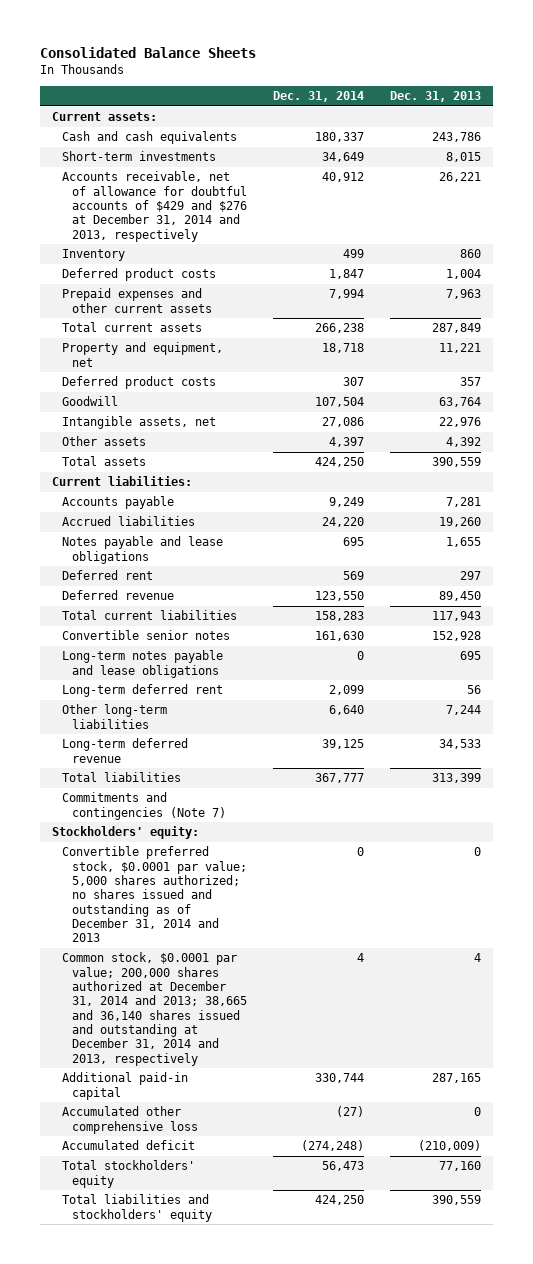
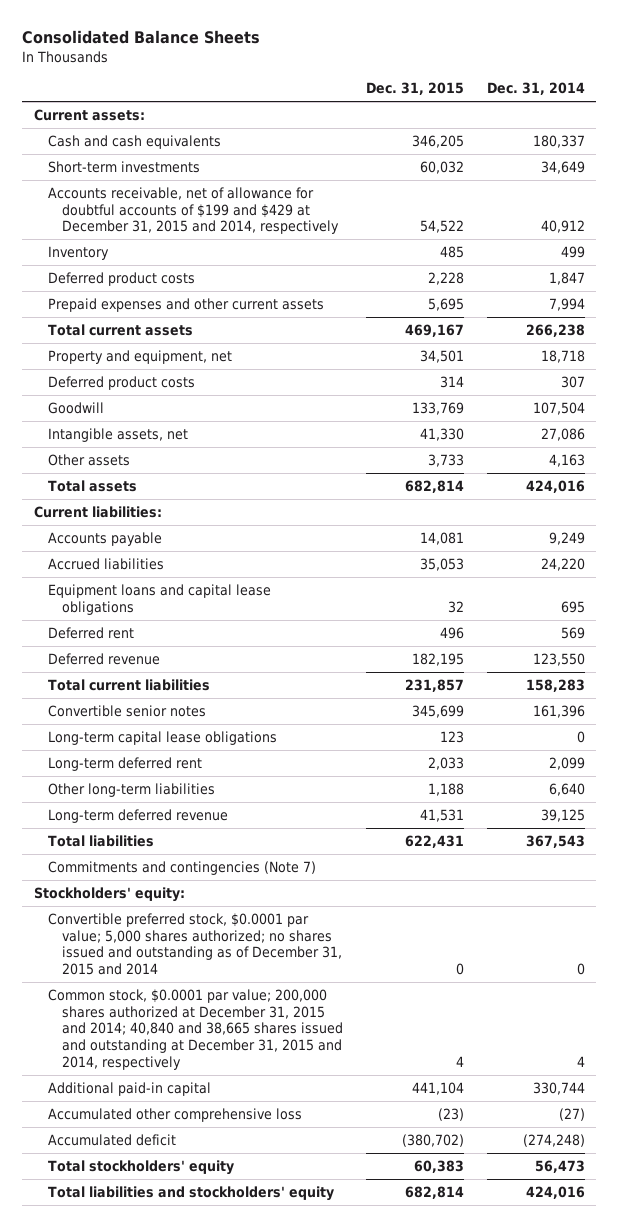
- | Dec. 31, 2014 | Dec. 31, 2013
+ | Dec. 31, 2015 | Dec. 31, 2014
- Accounts receivable, net of allowance for doubtful accounts of $429 and $276 at December 31, 2014 and 2013, respectively | 40,912 | 26,221
+ Accounts receivable, net of allowance for doubtful accounts of $199 and $429 at December 31, 2015 and 2014, respectively | 54,522 | 40,912
- Other assets | 4,397 | 4,392
- Total assets | 424,250 | 390,559
+ Other assets | 3,733 | 4,163
+ Total assets | 682,814 | 424,016
- Notes payable and lease obligations | 695 | 1,655
+ Equipment loans and capital lease obligations | 32 | 695
- Convertible senior notes | 161,630 | 152,928
- Long-term notes payable and lease obligations | 0 | 695
+ Convertible senior notes | 345,699 | 161,396
+ Long-term capital lease obligations | 123 | 0
- Total liabilities | 367,777 | 313,399
+ Total liabilities | 622,431 | 367,543
- Convertible preferred stock, $0.0001 par value; 5,000 shares authorized; no shares issued and outstanding as of December 31, 2014 and 2013 | 0 | 0
- Common stock, $0.0001 par value; 200,000 shares authorized at December 31, 2014 and 2013; 38,665 and 36,140 shares issued and outstanding at December 31, 2014 and 2013, respectively | 4 | 4
+ Convertible preferred stock, $0.0001 par value; 5,000 shares authorized; no shares issued and outstanding as of December 31, 2015 and 2014 | 0 | 0
+ Common stock, $0.0001 par value; 200,000 shares authorized at December 31, 2015 and 2014; 40,840 and 38,665 shares issued and outstanding at December 31, 2015 and 2014, respectively | 4 | 4
- Total liabilities and stockholders' equity | 424,250 | 390,559
+ Total liabilities and stockholders' equity | 682,814 | 424,016

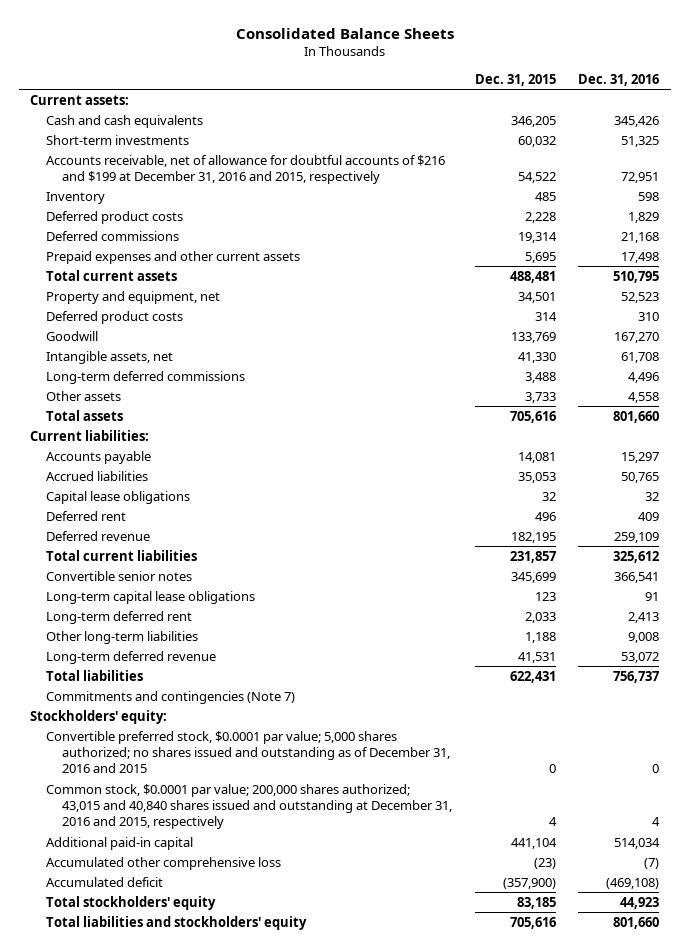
- | Dec. 31, 2015 | Dec. 31, 2014
+ | Dec. 31, 2015 | Dec. 31, 2016
- Accounts receivable, net of allowance for doubtful accounts of $199 and $429 at December 31, 2015 and 2014, respectively | 54,522 | 40,912
+ Accounts receivable, net of allowance for doubtful accounts of $216 and $199 at December 31, 2016 and 2015, respectively | 54,522 | 72,951
+ Deferred commissions | 19,314 | 21,168
- Total current assets | 469,167 | 266,238
+ Total current assets | 488,481 | 510,795
+ Long-term deferred commissions | 3,488 | 4,496
- Total assets | 682,814 | 424,016
+ Total assets | 705,616 | 801,660
- Equipment loans and capital lease obligations | 32 | 695
+ Capital lease obligations | 32 | 32
- Convertible preferred stock, $0.0001 par value; 5,000 shares authorized; no shares issued and outstanding as of December 31, 2015 and 2014 | 0 | 0
- Common stock, $0.0001 par value; 200,000 shares authorized at December 31, 2015 and 2014; 40,840 and 38,665 shares issued and outstanding at December 31, 2015 and 2014, respectively | 4 | 4
+ Convertible preferred stock, $0.0001 par value; 5,000 shares authorized; no shares issued and outstanding as of December 31, 2016 and 2015 | 0 | 0
+ Common stock, $0.0001 par value; 200,000 shares authorized; 43,015 and 40,840 shares issued and outstanding at December 31, 2016 and 2015, respectively | 4 | 4
- Accumulated deficit | (380,702) | (274,248)
- Total stockholders' equity | 60,383 | 56,473
- Total liabilities and stockholders' equity | 682,814 | 424,016
+ Accumulated deficit | (357,900) | (469,108)
+ Total stockholders' equity | 83,185 | 44,923
+ Total liabilities and stockholders' equity | 705,616 | 801,660

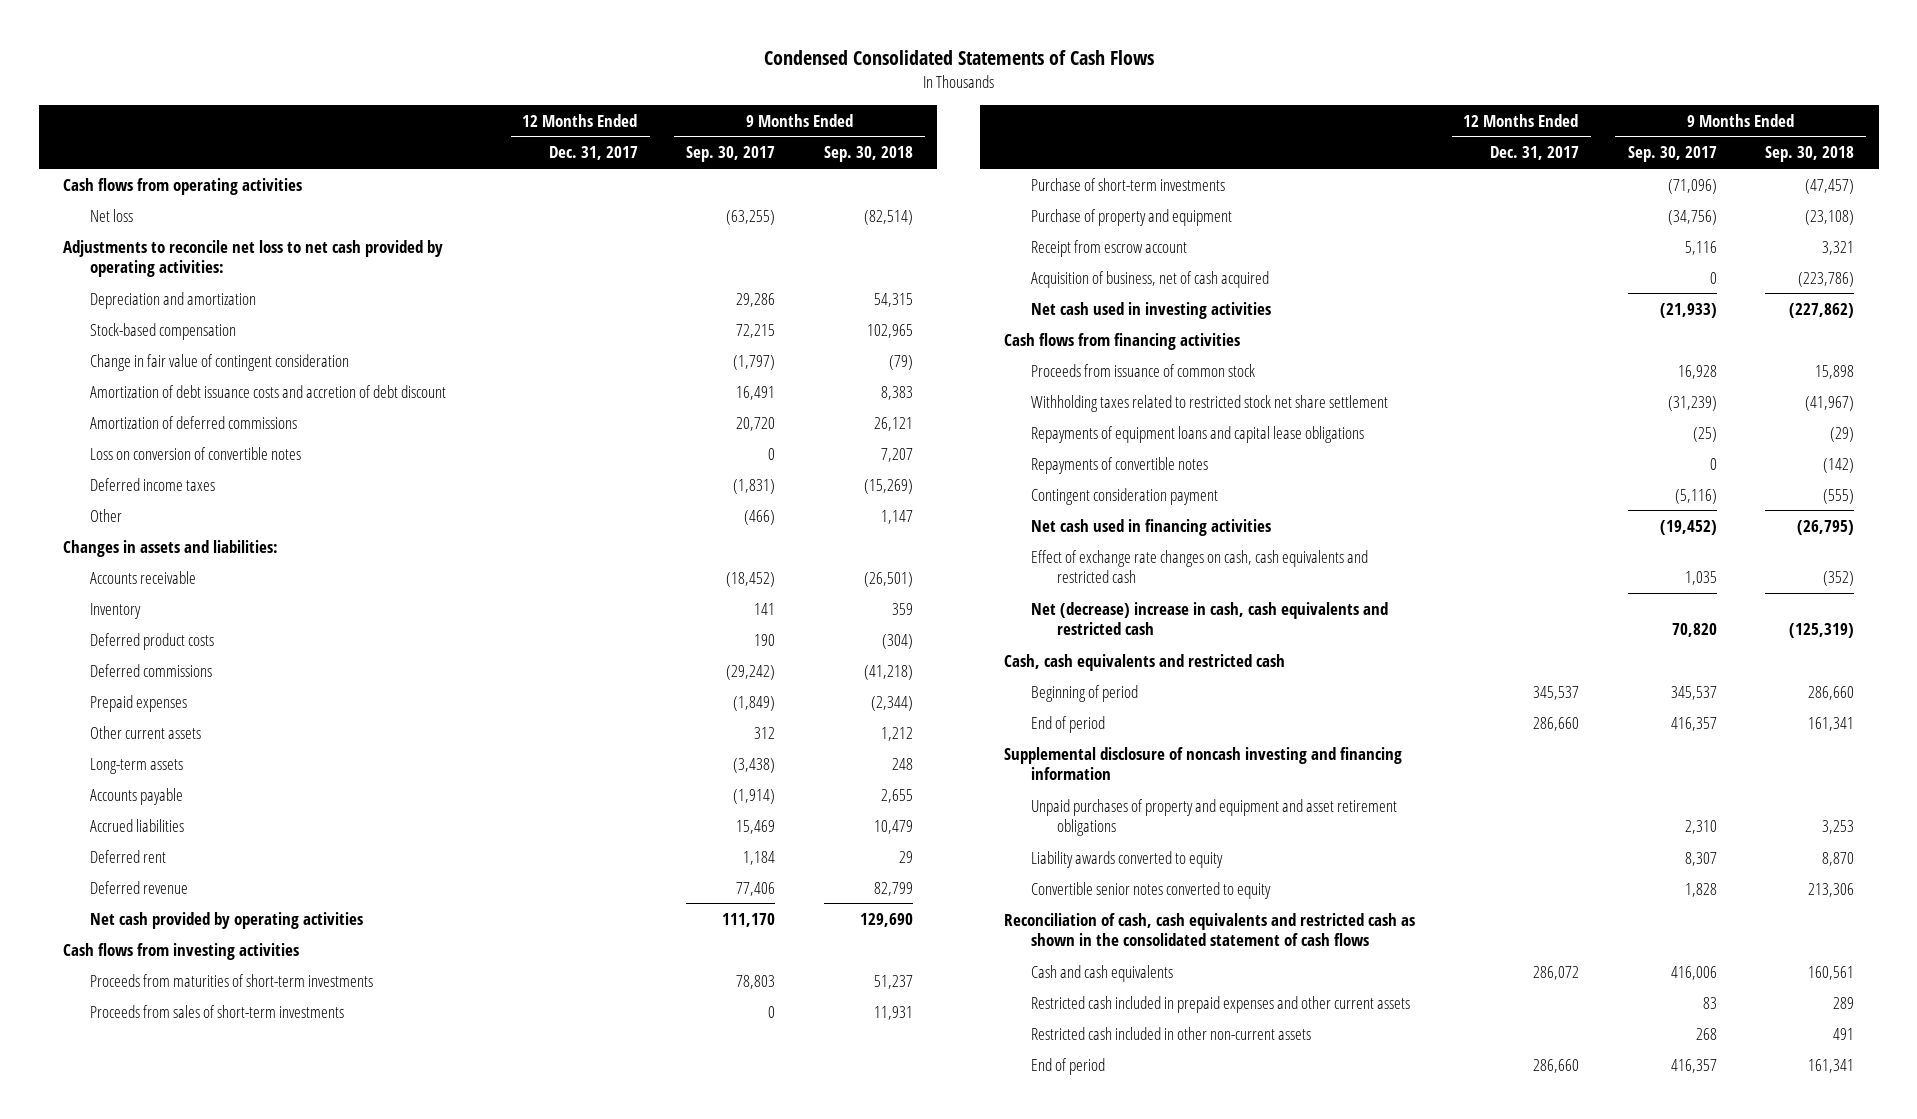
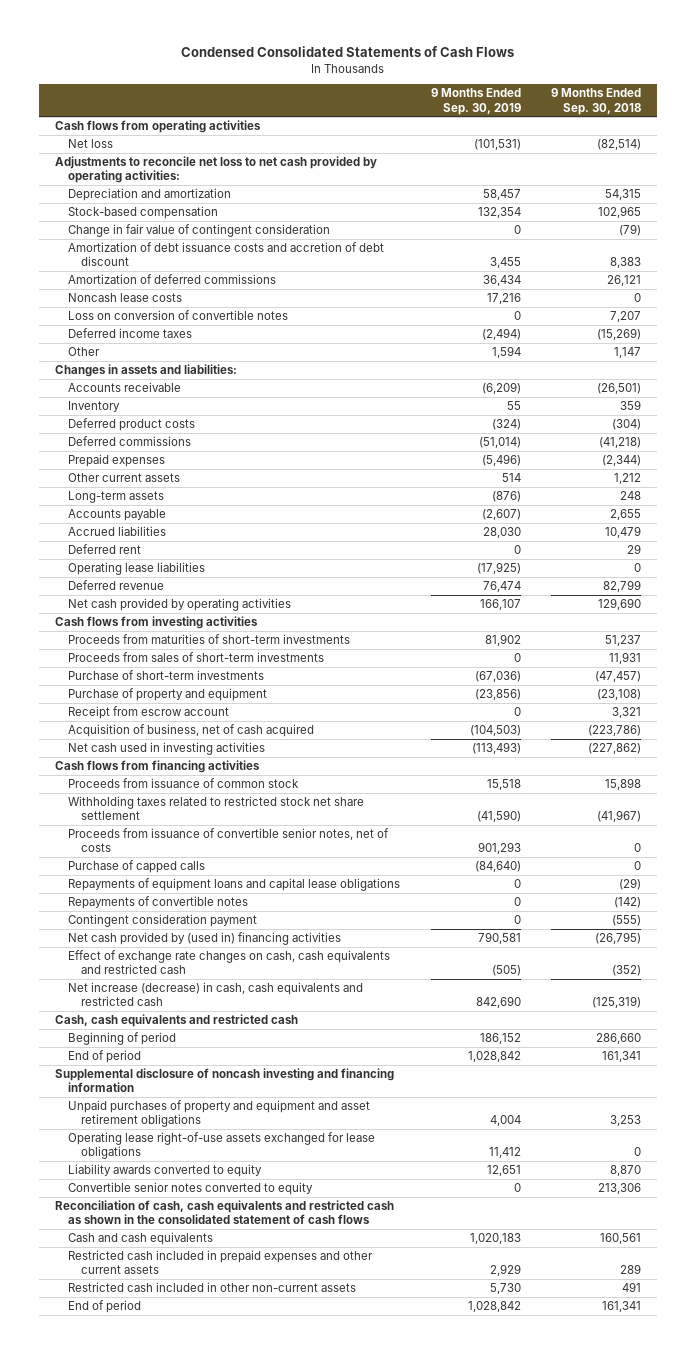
- | 12 Months Ended Dec. 31, 2017 | 9 Months Ended Sep. 30, 2017 | 9 Months Ended Sep. 30, 2018
+ | 9 Months Ended Sep. 30, 2019 | 9 Months Ended Sep. 30, 2018
+ Noncash lease costs | 17,216 | 0
+ Operating lease liabilities | (17,925) | 0
+ Proceeds from issuance of convertible senior notes, net of costs | 901,293 | 0
+ Purchase of capped calls | (84,640) | 0
- Net cash used in financing activities | | (19,452) | (26,795)
+ Net cash provided by (used in) financing activities | 790,581 | (26,795)
- Net (decrease) increase in cash, cash equivalents and restricted cash | | 70,820 | (125,319)
+ Net increase (decrease) in cash, cash equivalents and restricted cash | 842,690 | (125,319)
+ Operating lease right-of-use assets exchanged for lease obligations | 11,412 | 0

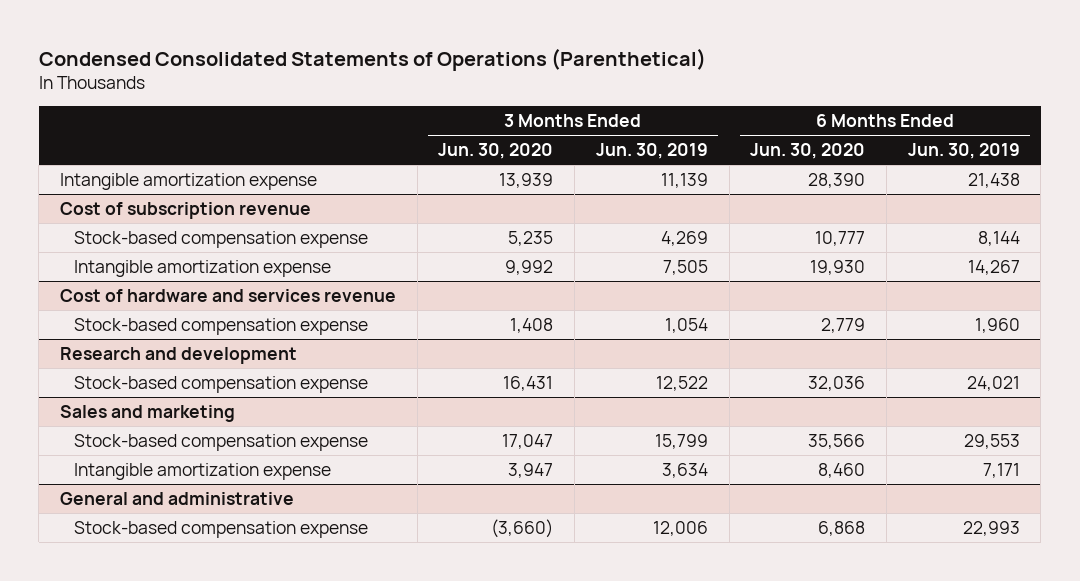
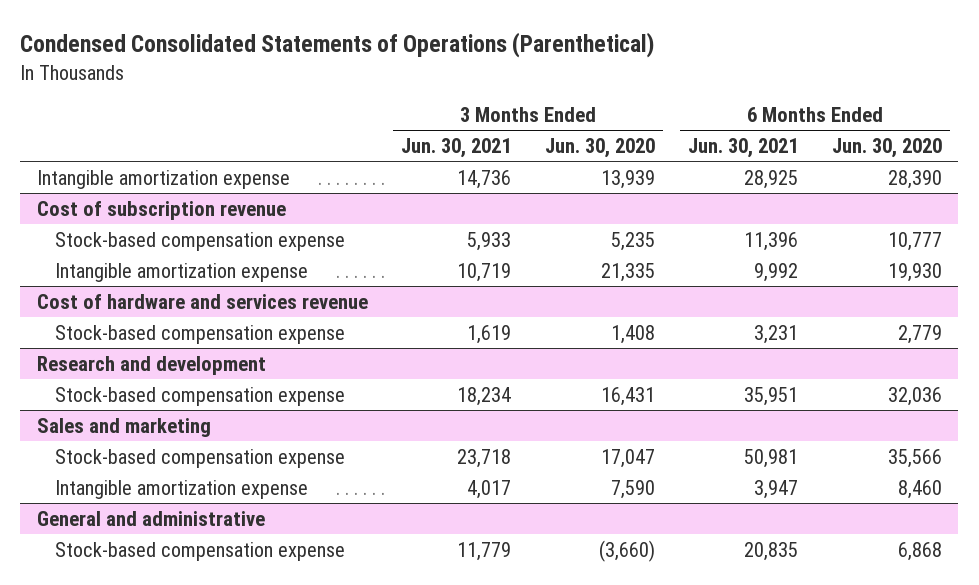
- | 3 Months Ended Jun. 30, 2020 | 3 Months Ended Jun. 30, 2019 | 6 Months Ended Jun. 30, 2020 | 6 Months Ended Jun. 30, 2019
+ | 3 Months Ended Jun. 30, 2021 | 3 Months Ended Jun. 30, 2020 | 6 Months Ended Jun. 30, 2021 | 6 Months Ended Jun. 30, 2020
@ Cost of subscription revenue
- Intangible amortization expense | 9,992 | 7,505 | 19,930 | 14,267
+ Intangible amortization expense | 10,719 | 21,335 | 9,992 | 19,930
@ Sales and marketing
- Intangible amortization expense | 3,947 | 3,634 | 8,460 | 7,171
+ Intangible amortization expense | 4,017 | 7,590 | 3,947 | 8,460

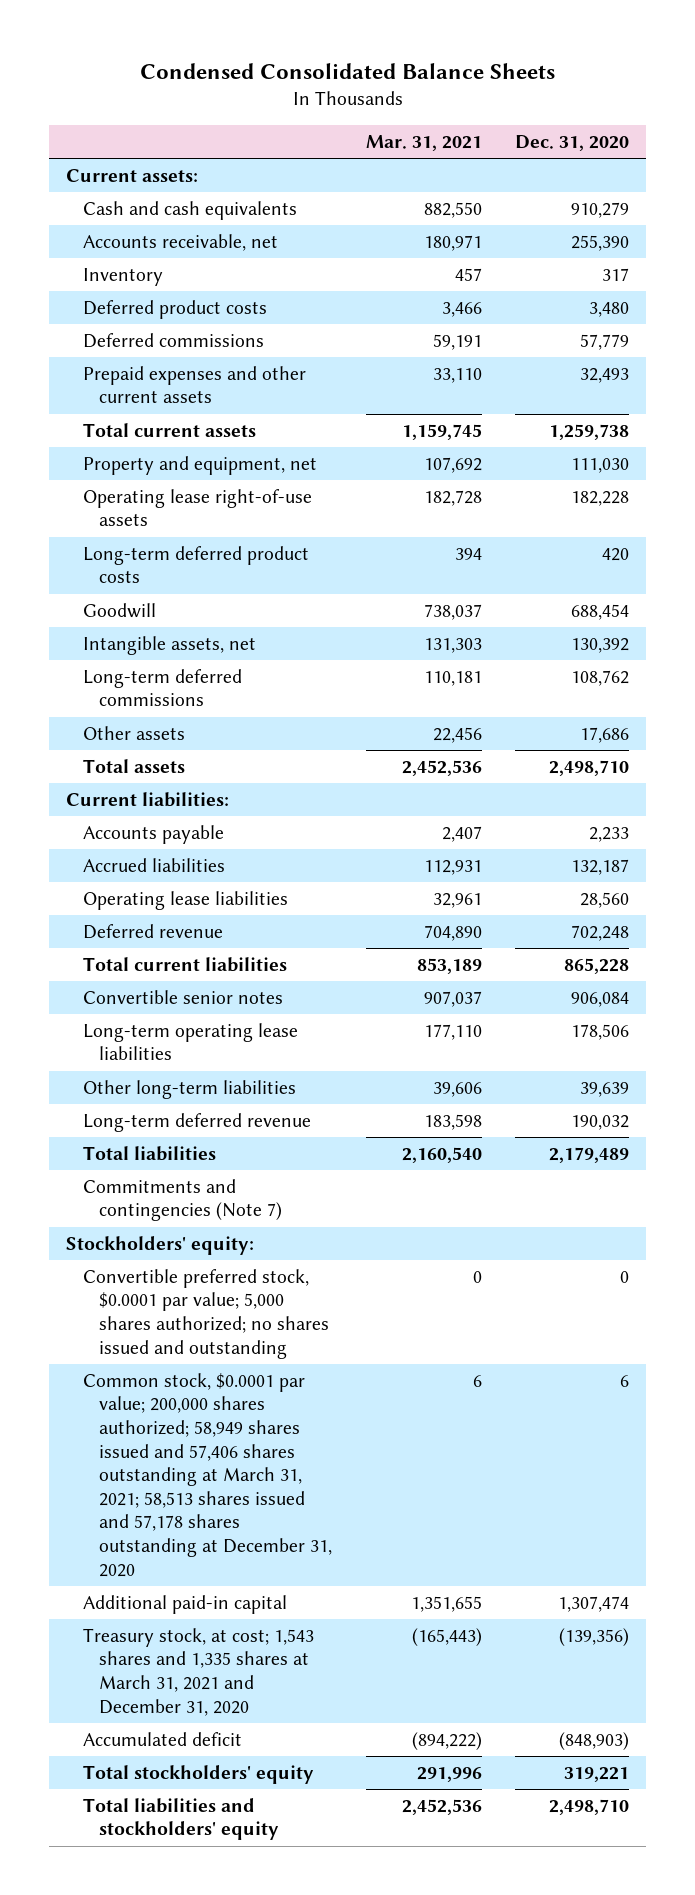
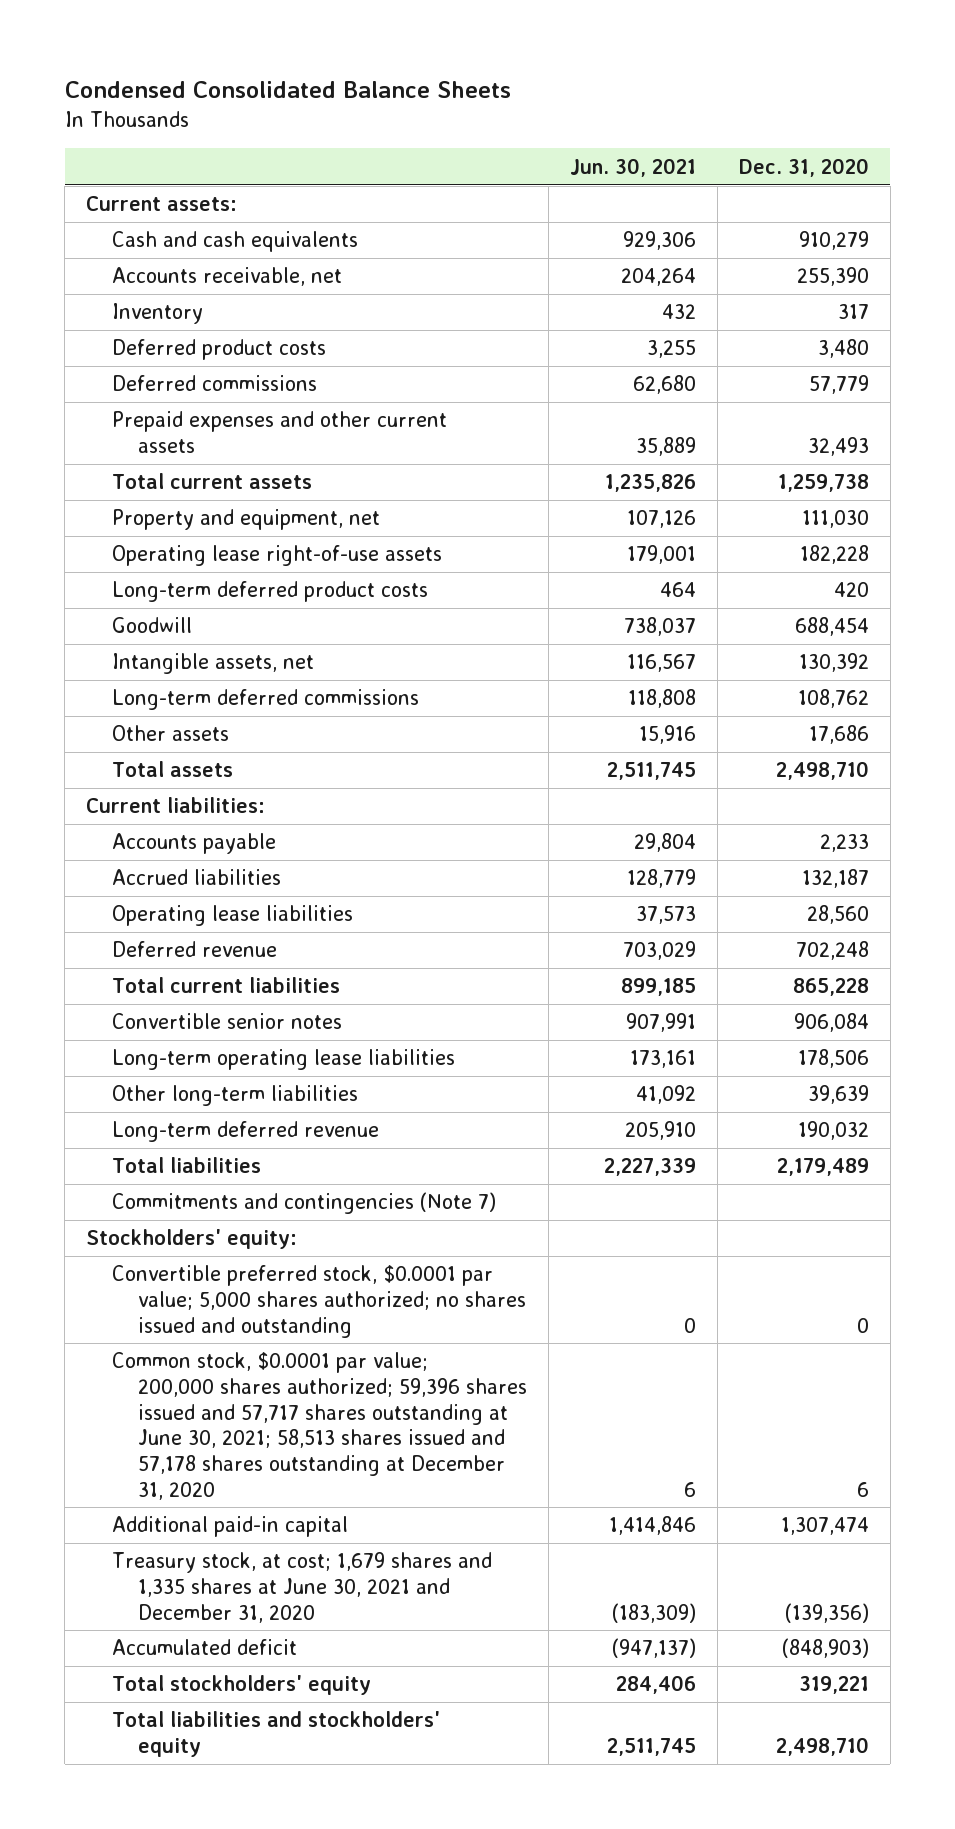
- | Mar. 31, 2021 | Dec. 31, 2020
+ | Jun. 30, 2021 | Dec. 31, 2020
- Common stock, $0.0001 par value; 200,000 shares authorized; 58,949 shares issued and 57,406 shares outstanding at March 31, 2021; 58,513 shares issued and 57,178 shares outstanding at December 31, 2020 | 6 | 6
+ Common stock, $0.0001 par value; 200,000 shares authorized; 59,396 shares issued and 57,717 shares outstanding at June 30, 2021; 58,513 shares issued and 57,178 shares outstanding at December 31, 2020 | 6 | 6
- Treasury stock, at cost; 1,543 shares and 1,335 shares at March 31, 2021 and December 31, 2020 | (165,443) | (139,356)
+ Treasury stock, at cost; 1,679 shares and 1,335 shares at June 30, 2021 and December 31, 2020 | (183,309) | (139,356)

